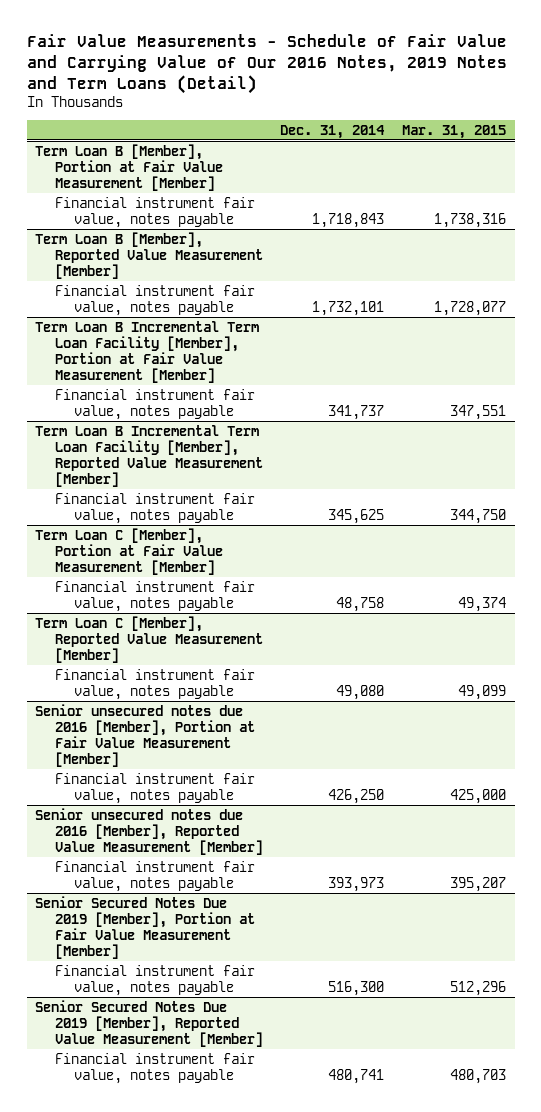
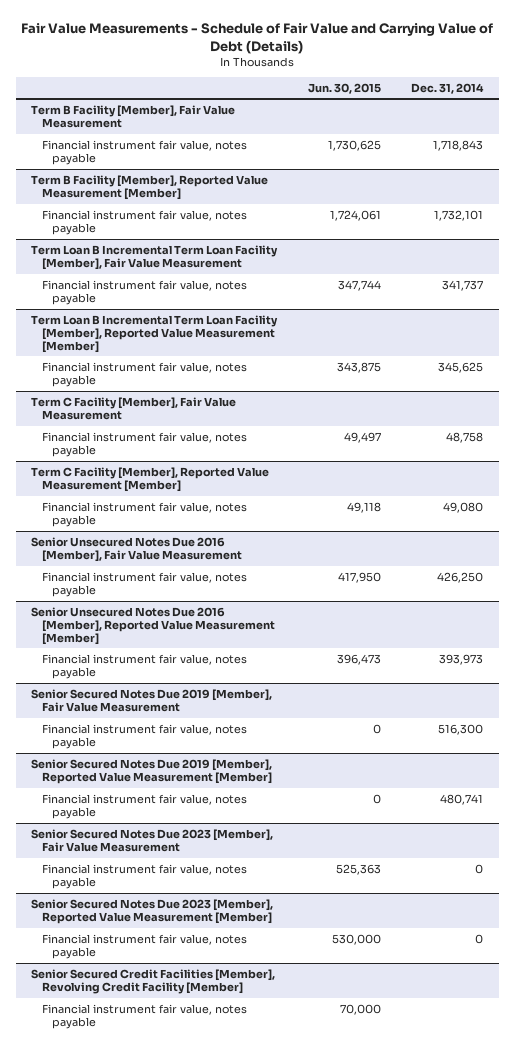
- Fair Value Measurements - Schedule of Fair Value and Carrying Value of Our 2016 Notes, 2019 Notes and Term Loans (Detail)
+ Fair Value Measurements - Schedule of Fair Value and Carrying Value of Debt (Details)
- | Dec. 31, 2014 | Mar. 31, 2015
+ | Jun. 30, 2015 | Dec. 31, 2014
- Term Loan B [Member], Portion at Fair Value Measurement [Member]
+ Term B Facility [Member], Fair Value Measurement
- Term Loan B [Member], Reported Value Measurement [Member]
+ Term B Facility [Member], Reported Value Measurement [Member]
- Term Loan B Incremental Term Loan Facility [Member], Portion at Fair Value Measurement [Member]
+ Term Loan B Incremental Term Loan Facility [Member], Fair Value Measurement
- Term Loan C [Member], Portion at Fair Value Measurement [Member]
+ Term C Facility [Member], Fair Value Measurement
- Term Loan C [Member], Reported Value Measurement [Member]
+ Term C Facility [Member], Reported Value Measurement [Member]
- Senior unsecured notes due 2016 [Member], Portion at Fair Value Measurement [Member]
+ Senior Unsecured Notes Due 2016 [Member], Fair Value Measurement
- Senior unsecured notes due 2016 [Member], Reported Value Measurement [Member]
+ Senior Unsecured Notes Due 2016 [Member], Reported Value Measurement [Member]
- Senior Secured Notes Due 2019 [Member], Portion at Fair Value Measurement [Member]
+ Senior Secured Notes Due 2019 [Member], Fair Value Measurement
+ Senior Secured Notes Due 2023 [Member], Fair Value Measurement
+ Financial instrument fair value, notes payable | 525,363 | 0
+ Senior Secured Notes Due 2023 [Member], Reported Value Measurement [Member]
+ Financial instrument fair value, notes payable | 530,000 | 0
+ Senior Secured Credit Facilities [Member], Revolving Credit Facility [Member]
+ Financial instrument fair value, notes payable | 70,000 |

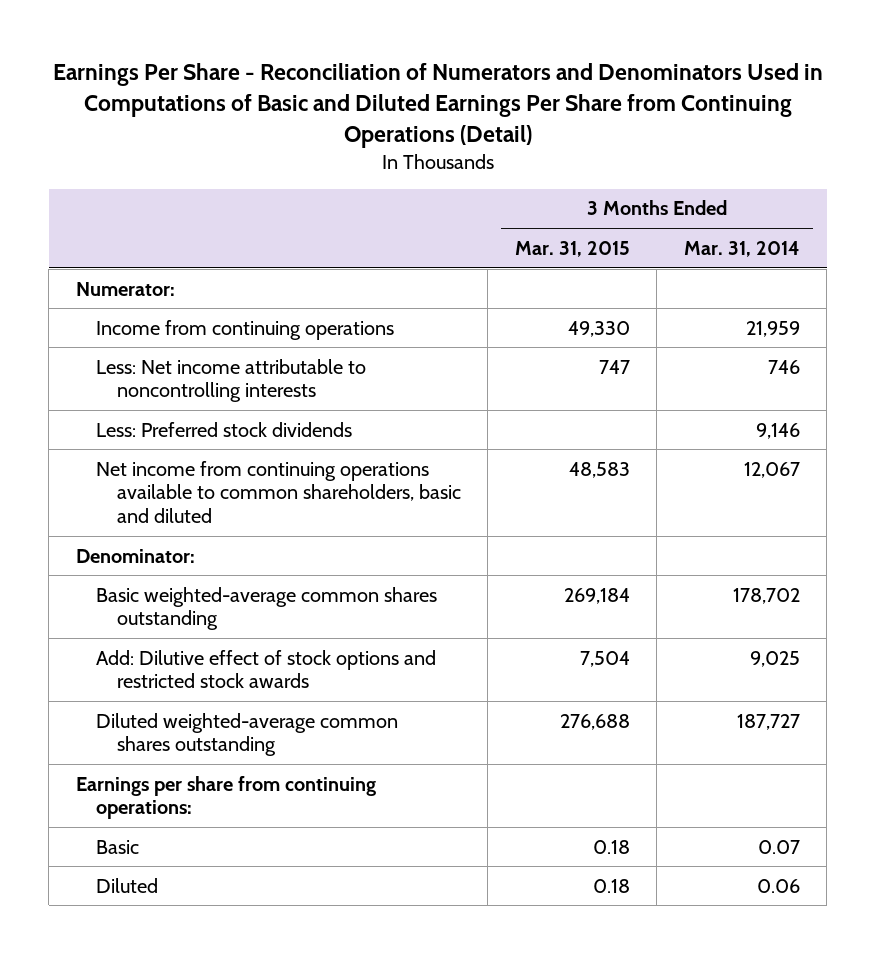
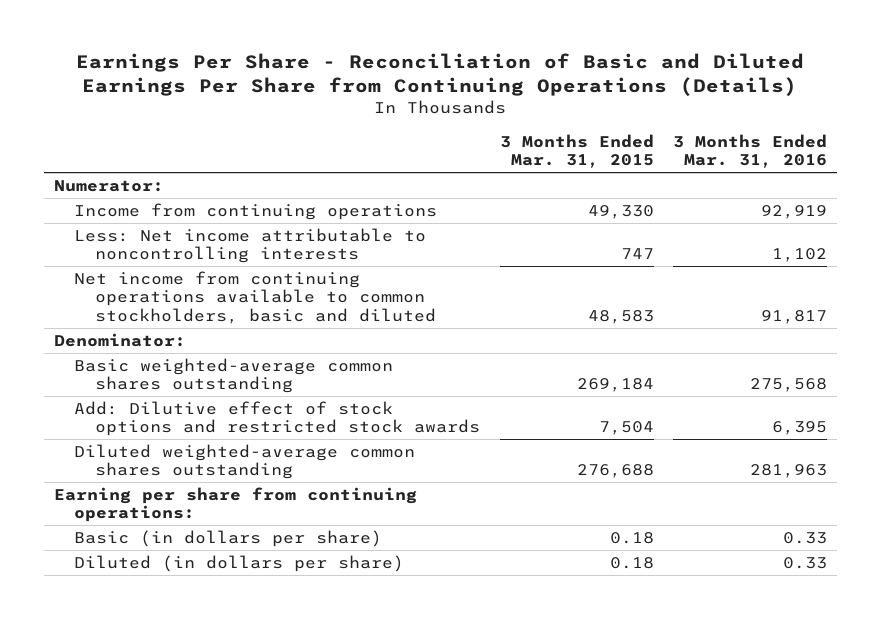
- Earnings Per Share - Reconciliation of Numerators and Denominators Used in Computations of Basic and Diluted Earnings Per Share from Continuing Operations (Detail)
+ Earnings Per Share - Reconciliation of Basic and Diluted Earnings Per Share from Continuing Operations (Details)
- | 3 Months Ended Mar. 31, 2015 | 3 Months Ended Mar. 31, 2014
+ | 3 Months Ended Mar. 31, 2015 | 3 Months Ended Mar. 31, 2016
- Less: Preferred stock dividends | | 9,146
- Net income from continuing operations available to common shareholders, basic and diluted | 48,583 | 12,067
+ Net income from continuing operations available to common stockholders, basic and diluted | 48,583 | 91,817
- Earnings per share from continuing operations:
- Basic | 0.18 | 0.07
- Diluted | 0.18 | 0.06
+ Earning per share from continuing operations:
+ Basic (in dollars per share) | 0.18 | 0.33
+ Diluted (in dollars per share) | 0.18 | 0.33

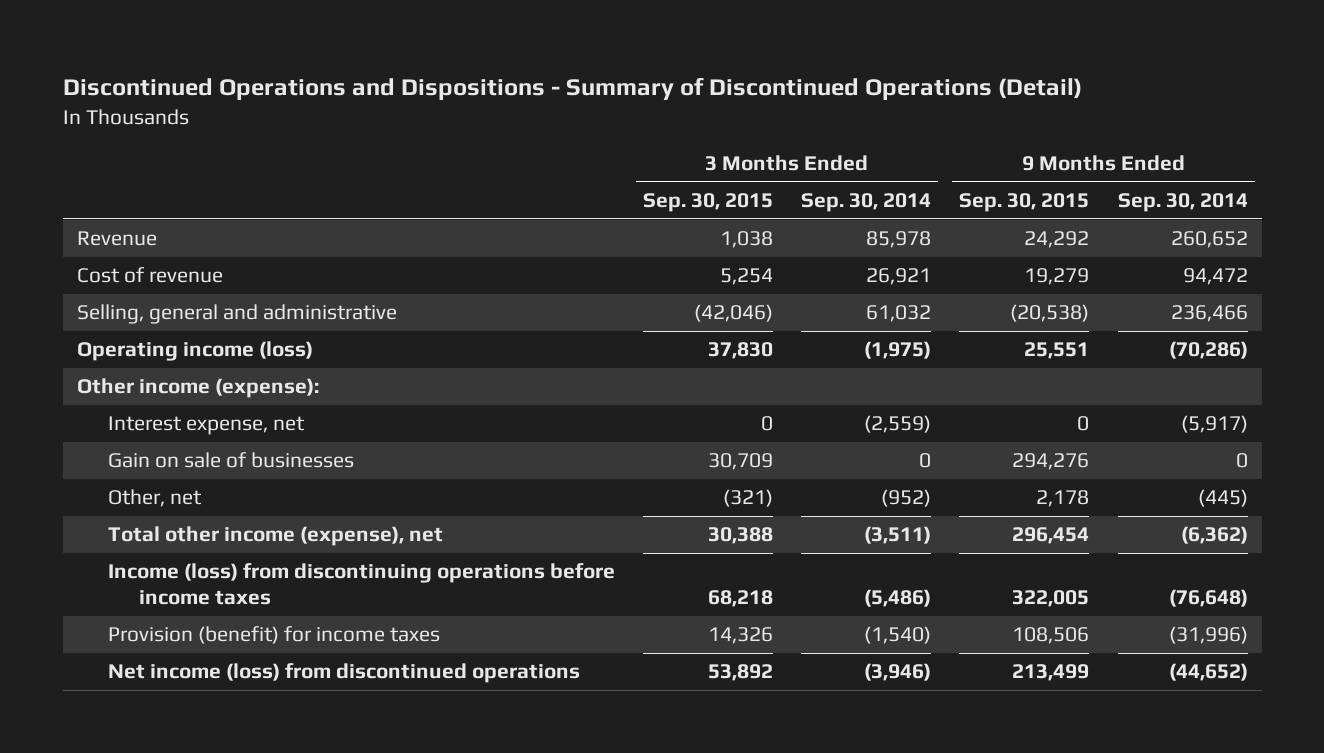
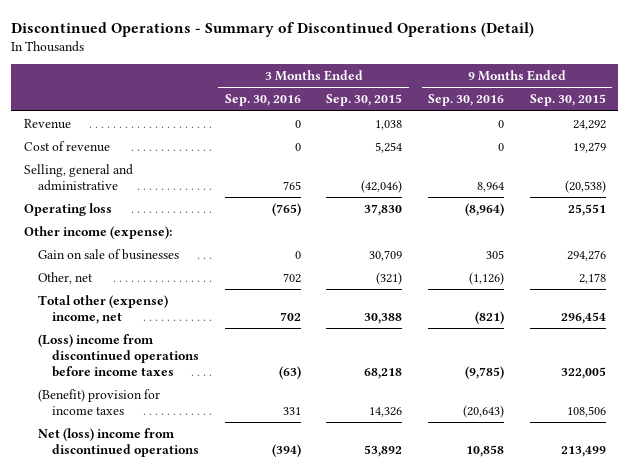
- Discontinued Operations and Dispositions - Summary of Discontinued Operations (Detail)
+ Discontinued Operations - Summary of Discontinued Operations (Detail)
- | 3 Months Ended Sep. 30, 2015 | 3 Months Ended Sep. 30, 2014 | 9 Months Ended Sep. 30, 2015 | 9 Months Ended Sep. 30, 2014
+ | 3 Months Ended Sep. 30, 2016 | 3 Months Ended Sep. 30, 2015 | 9 Months Ended Sep. 30, 2016 | 9 Months Ended Sep. 30, 2015
- Operating income (loss) | 37,830 | (1,975) | 25,551 | (70,286)
+ Operating loss | (765) | 37,830 | (8,964) | 25,551
- Interest expense, net | 0 | (2,559) | 0 | (5,917)
- Total other income (expense), net | 30,388 | (3,511) | 296,454 | (6,362)
- Income (loss) from discontinuing operations before income taxes | 68,218 | (5,486) | 322,005 | (76,648)
- Provision (benefit) for income taxes | 14,326 | (1,540) | 108,506 | (31,996)
- Net income (loss) from discontinued operations | 53,892 | (3,946) | 213,499 | (44,652)
+ Total other (expense) income, net | 702 | 30,388 | (821) | 296,454
+ (Loss) income from discontinued operations before income taxes | (63) | 68,218 | (9,785) | 322,005
+ (Benefit) provision for income taxes | 331 | 14,326 | (20,643) | 108,506
+ Net (loss) income from discontinued operations | (394) | 53,892 | 10,858 | 213,499

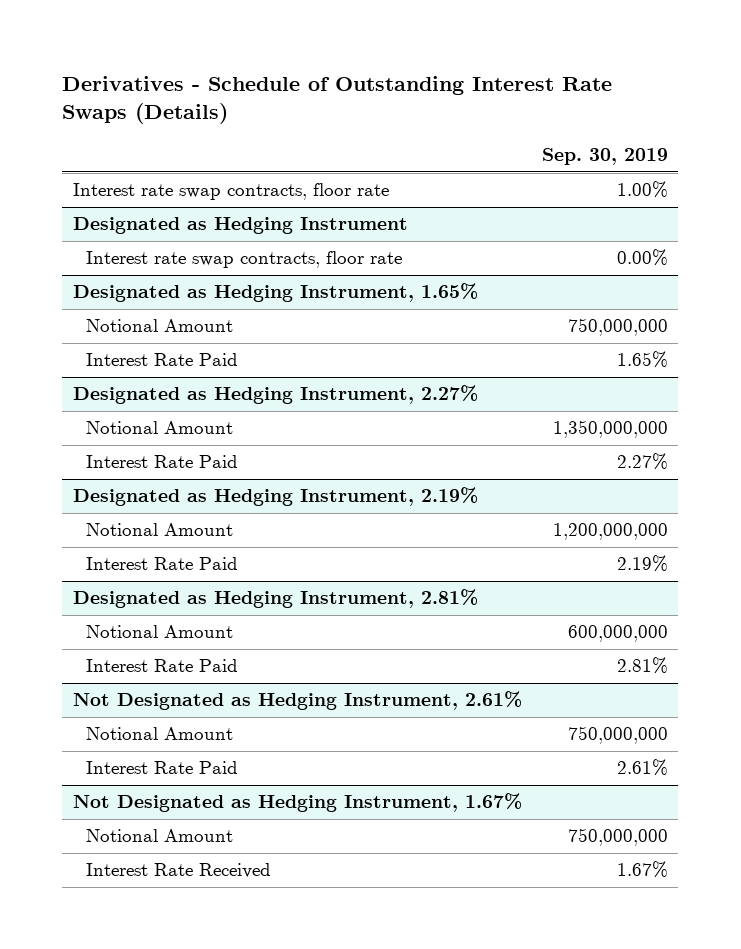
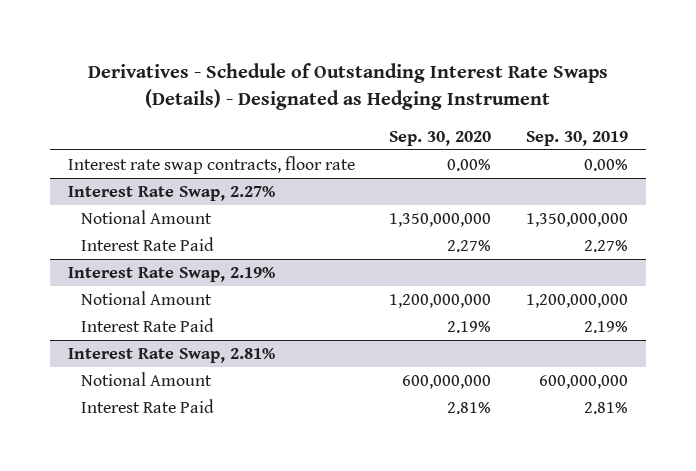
- Derivatives - Schedule of Outstanding Interest Rate Swaps (Details)
+ Derivatives - Schedule of Outstanding Interest Rate Swaps (Details) - Designated as Hedging Instrument
- | Sep. 30, 2019
+ | Sep. 30, 2020 | Sep. 30, 2019
- Interest rate swap contracts, floor rate | 1.00%
- Designated as Hedging Instrument
- Designated as Hedging Instrument, 1.65%
- Notional Amount | 750,000,000
- Interest Rate Paid | 1.65%
- Designated as Hedging Instrument, 2.27%
+ Interest Rate Swap, 2.27%
- Designated as Hedging Instrument, 2.19%
+ Interest Rate Swap, 2.19%
- Designated as Hedging Instrument, 2.81%
+ Interest Rate Swap, 2.81%
- Not Designated as Hedging Instrument, 2.61%
- Notional Amount | 750,000,000
- Interest Rate Paid | 2.61%
- Not Designated as Hedging Instrument, 1.67%
- Notional Amount | 750,000,000
- Interest Rate Received | 1.67%

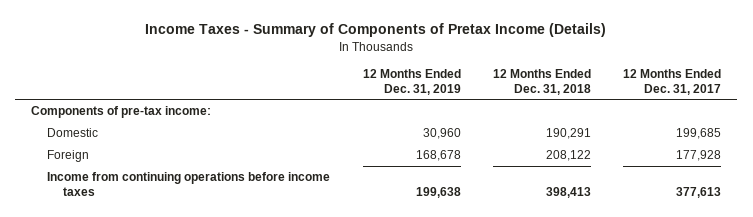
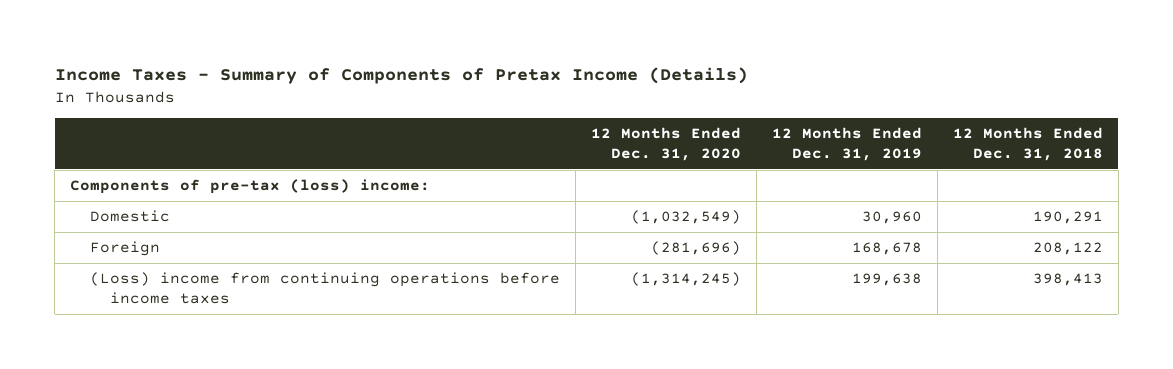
- | 12 Months Ended Dec. 31, 2019 | 12 Months Ended Dec. 31, 2018 | 12 Months Ended Dec. 31, 2017
+ | 12 Months Ended Dec. 31, 2020 | 12 Months Ended Dec. 31, 2019 | 12 Months Ended Dec. 31, 2018
- Components of pre-tax income:
+ Components of pre-tax (loss) income:
- Income from continuing operations before income taxes | 199,638 | 398,413 | 377,613
+ (Loss) income from continuing operations before income taxes | (1,314,245) | 199,638 | 398,413

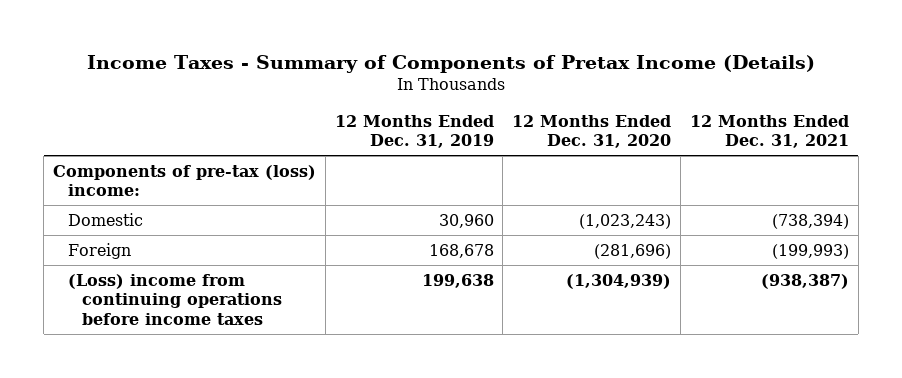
- | 12 Months Ended Dec. 31, 2020 | 12 Months Ended Dec. 31, 2019 | 12 Months Ended Dec. 31, 2018
+ | 12 Months Ended Dec. 31, 2019 | 12 Months Ended Dec. 31, 2020 | 12 Months Ended Dec. 31, 2021
- Domestic | (1,032,549) | 30,960 | 190,291
+ Domestic | 30,960 | (1,023,243) | (738,394)
- (Loss) income from continuing operations before income taxes | (1,314,245) | 199,638 | 398,413
+ (Loss) income from continuing operations before income taxes | 199,638 | (1,304,939) | (938,387)

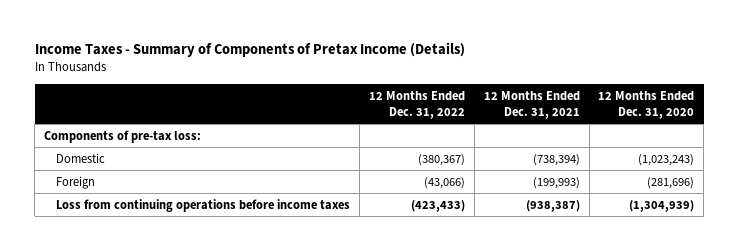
- | 12 Months Ended Dec. 31, 2019 | 12 Months Ended Dec. 31, 2020 | 12 Months Ended Dec. 31, 2021
+ | 12 Months Ended Dec. 31, 2022 | 12 Months Ended Dec. 31, 2021 | 12 Months Ended Dec. 31, 2020
- Components of pre-tax (loss) income:
+ Components of pre-tax loss:
- (Loss) income from continuing operations before income taxes | 199,638 | (1,304,939) | (938,387)
+ Loss from continuing operations before income taxes | (423,433) | (938,387) | (1,304,939)

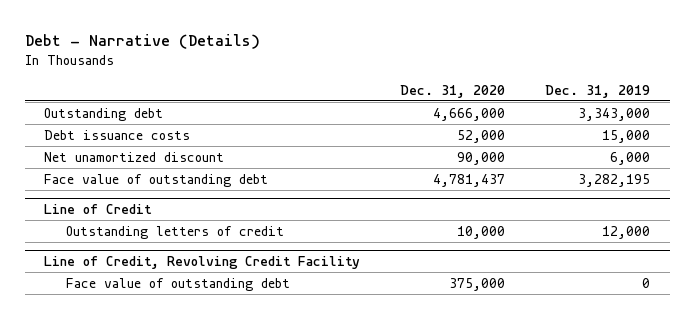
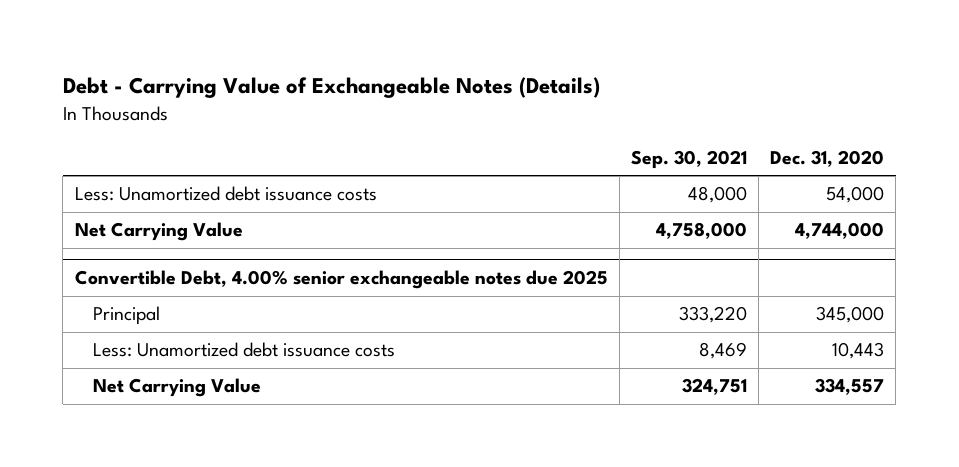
- Debt - Narrative (Details)
+ Debt - Carrying Value of Exchangeable Notes (Details)
- | Dec. 31, 2020 | Dec. 31, 2019
+ | Sep. 30, 2021 | Dec. 31, 2020
- Outstanding debt | 4,666,000 | 3,343,000
- Debt issuance costs | 52,000 | 15,000
- Net unamortized discount | 90,000 | 6,000
- Face value of outstanding debt | 4,781,437 | 3,282,195
- Line of Credit
- Outstanding letters of credit | 10,000 | 12,000
- Line of Credit, Revolving Credit Facility
- Face value of outstanding debt | 375,000 | 0
+ Less: Unamortized debt issuance costs | 48,000 | 54,000
+ Net Carrying Value | 4,758,000 | 4,744,000
+ Convertible Debt, 4.00% senior exchangeable notes due 2025
+ Principal | 333,220 | 345,000
+ Less: Unamortized debt issuance costs | 8,469 | 10,443
+ Net Carrying Value | 324,751 | 334,557

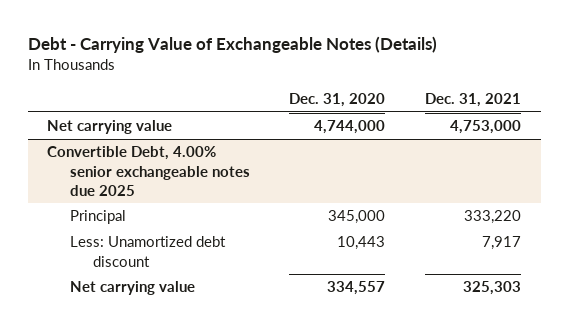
- | Sep. 30, 2021 | Dec. 31, 2020
+ | Dec. 31, 2020 | Dec. 31, 2021
- Less: Unamortized debt issuance costs | 48,000 | 54,000
- Net Carrying Value | 4,758,000 | 4,744,000
+ Net carrying value | 4,744,000 | 4,753,000
@ Convertible Debt, 4.00% senior exchangeable notes due 2025
- Less: Unamortized debt issuance costs | 8,469 | 10,443
- Net Carrying Value | 324,751 | 334,557
+ Less: Unamortized debt discount | 10,443 | 7,917
+ Net carrying value | 334,557 | 325,303

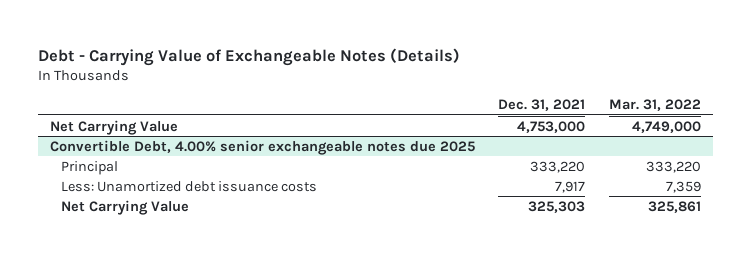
- | Dec. 31, 2020 | Dec. 31, 2021
+ | Dec. 31, 2021 | Mar. 31, 2022
- Net carrying value | 4,744,000 | 4,753,000
+ Net Carrying Value | 4,753,000 | 4,749,000
@ Convertible Debt, 4.00% senior exchangeable notes due 2025
- Less: Unamortized debt discount | 10,443 | 7,917
- Net carrying value | 334,557 | 325,303
+ Less: Unamortized debt issuance costs | 7,917 | 7,359
+ Net Carrying Value | 325,303 | 325,861

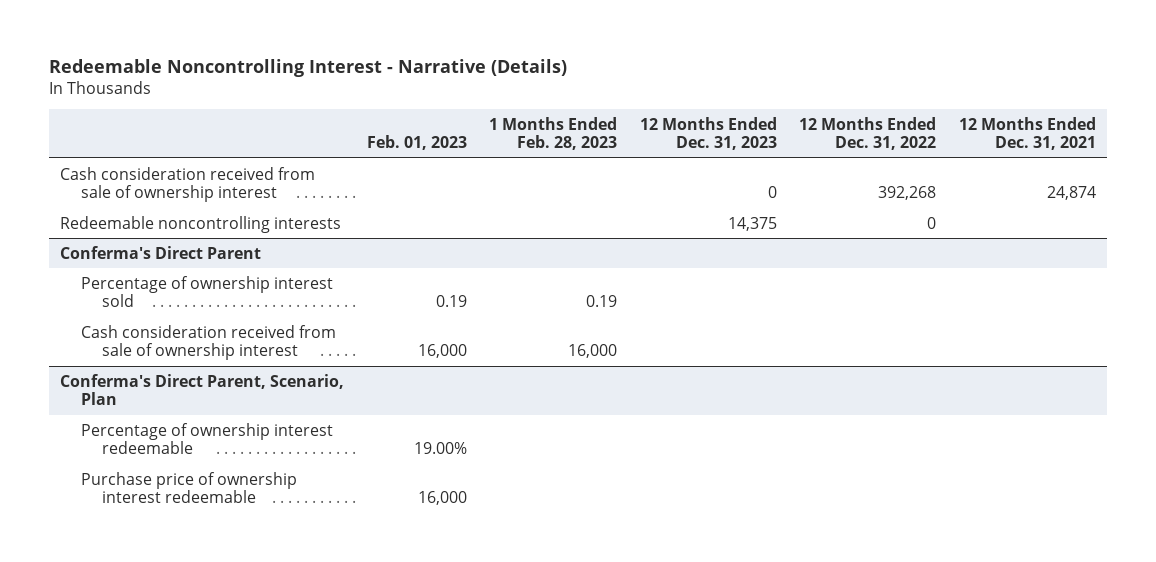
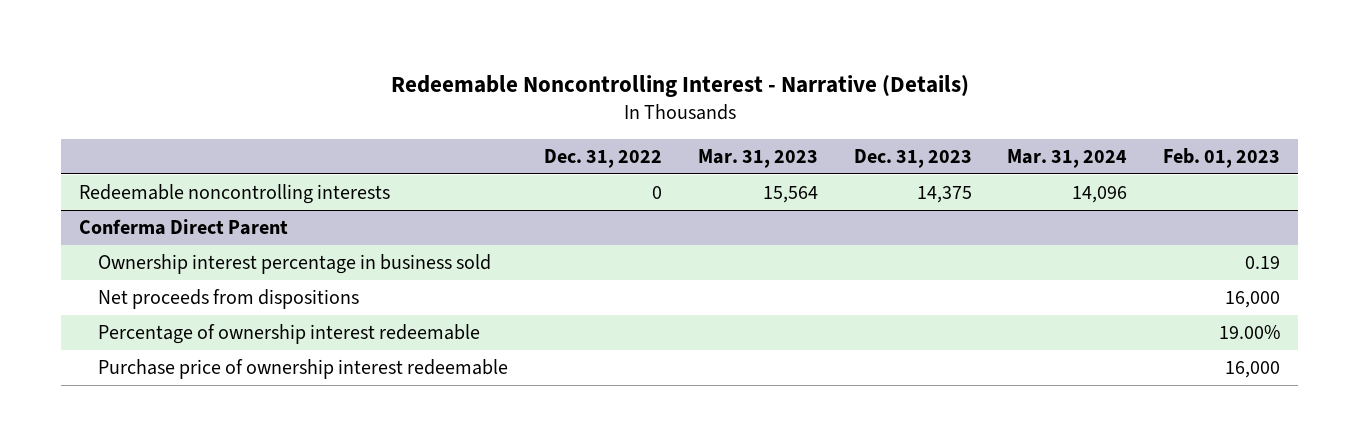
- | Feb. 01, 2023 | 1 Months Ended Feb. 28, 2023 | 12 Months Ended Dec. 31, 2023 | 12 Months Ended Dec. 31, 2022 | 12 Months Ended Dec. 31, 2021
+ | Dec. 31, 2022 | Mar. 31, 2023 | Dec. 31, 2023 | Mar. 31, 2024 | Feb. 01, 2023
- Cash consideration received from sale of ownership interest | | | 0 | 392,268 | 24,874
- Conferma's Direct Parent
- Percentage of ownership interest sold | 0.19 | 0.19 | | |
- Cash consideration received from sale of ownership interest | 16,000 | 16,000 | | |
- Conferma's Direct Parent, Scenario, Plan
+ Conferma Direct Parent
+ Ownership interest percentage in business sold | | | | | 0.19
+ Net proceeds from dispositions | | | | | 16,000

